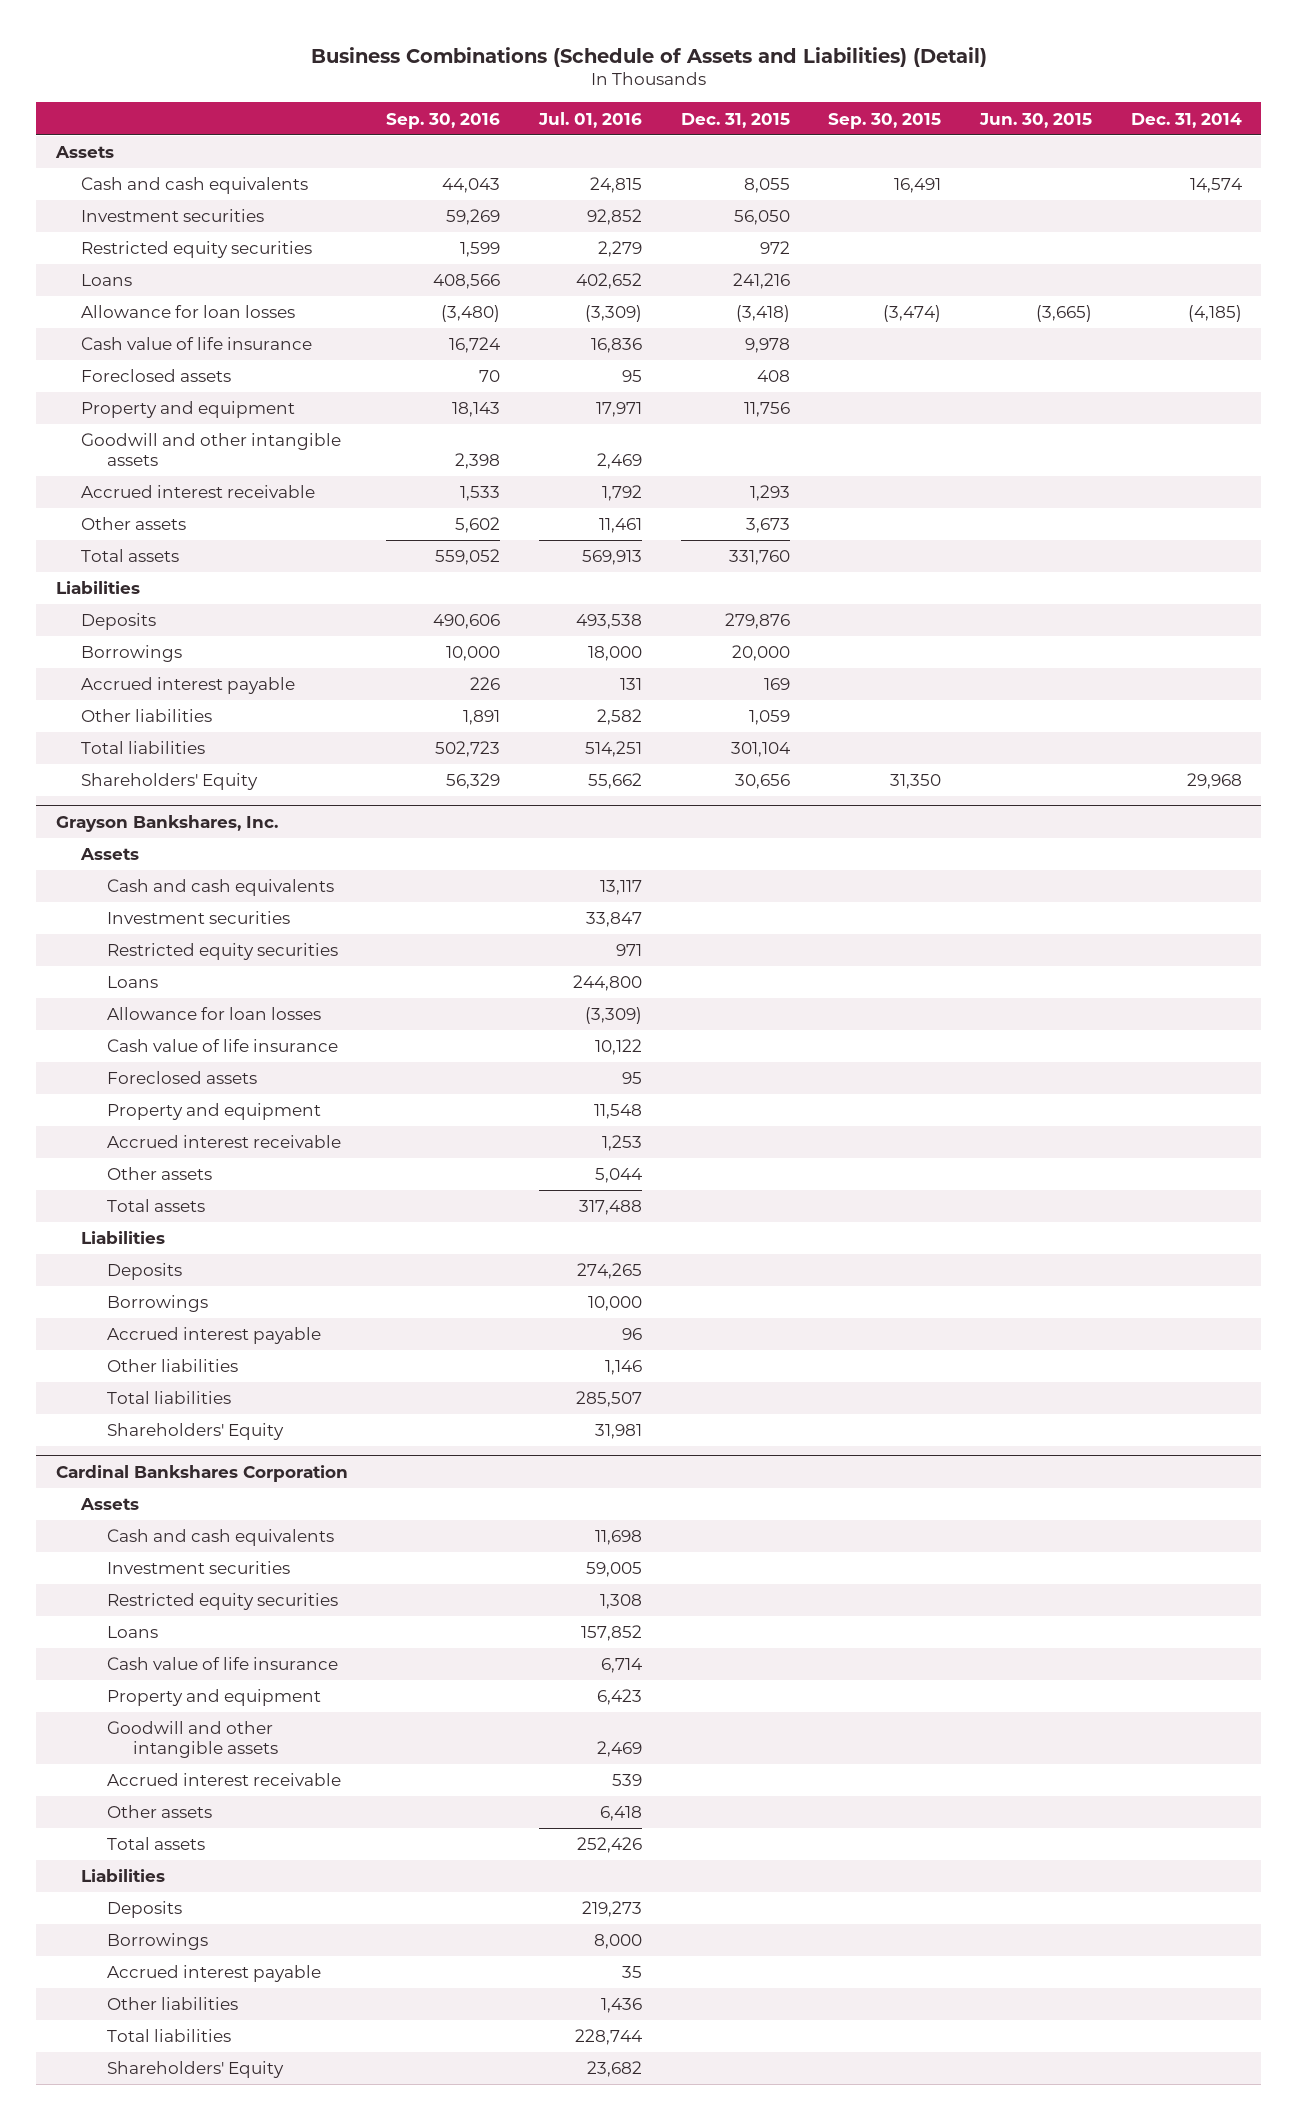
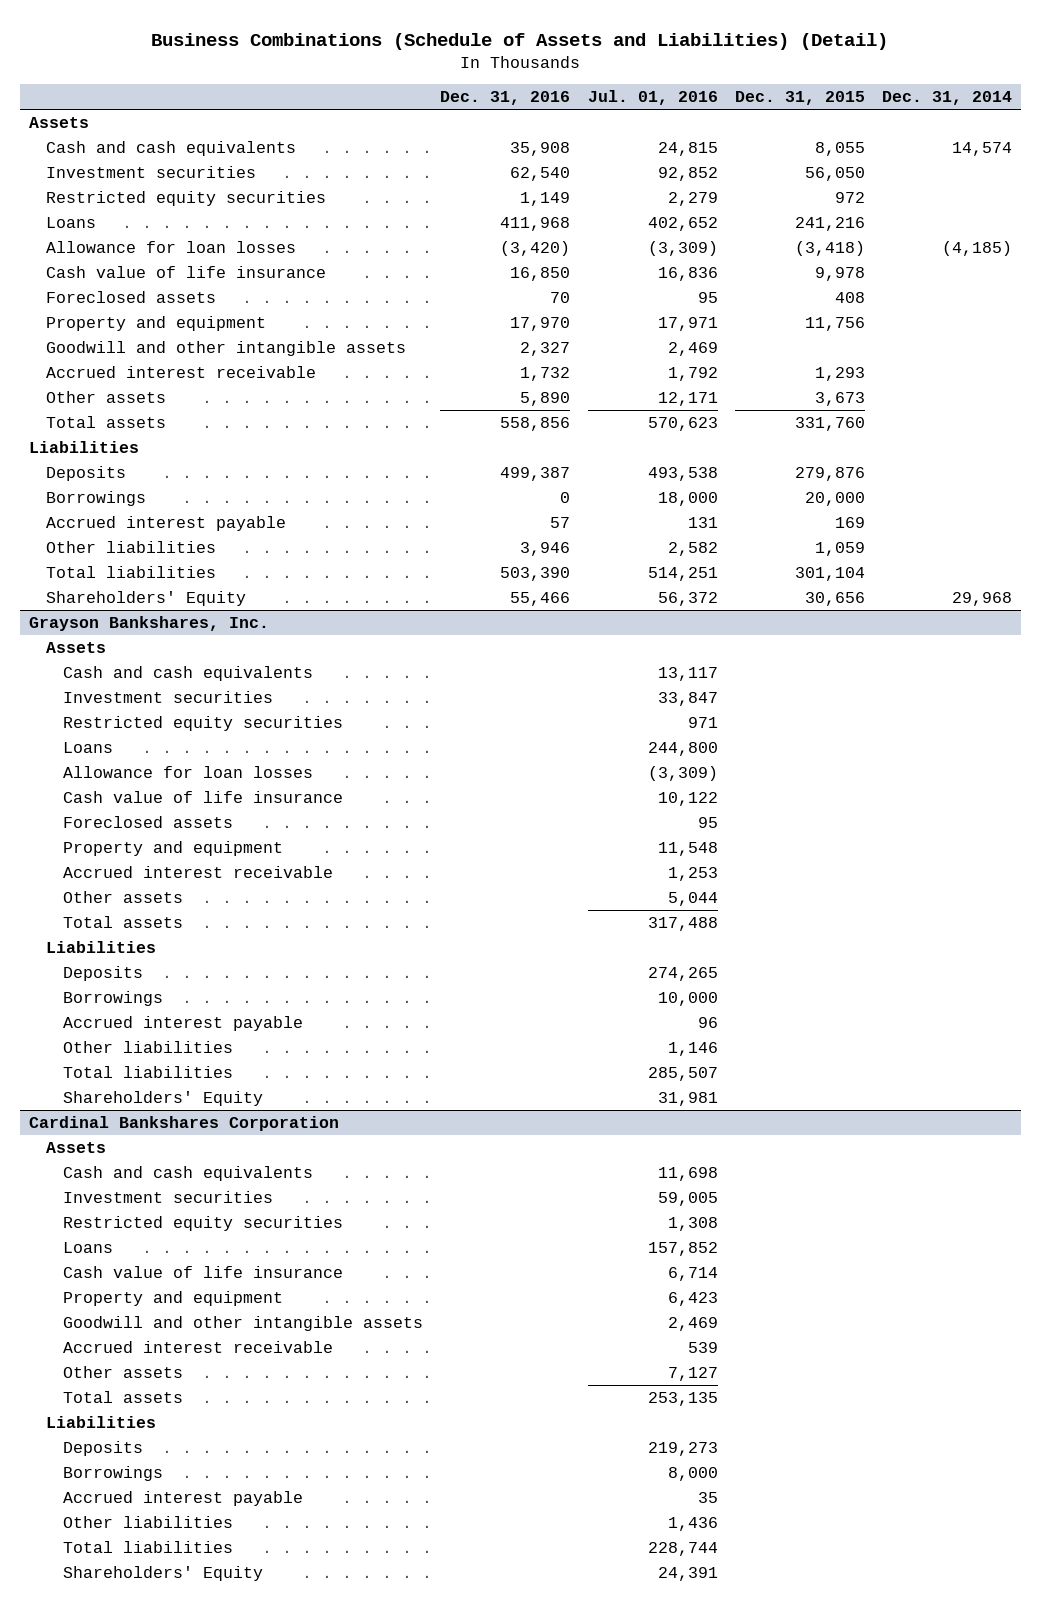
- | Sep. 30, 2016 | Jul. 01, 2016 | Dec. 31, 2015 | Sep. 30, 2015 | Jun. 30, 2015 | Dec. 31, 2014
+ | Dec. 31, 2016 | Jul. 01, 2016 | Dec. 31, 2015 | Dec. 31, 2014
- Other assets | 5,602 | 11,461 | 3,673 | | |
- Total assets | 559,052 | 569,913 | 331,760 | | |
+ Other assets | 5,890 | 12,171 | 3,673 |
+ Total assets | 558,856 | 570,623 | 331,760 |
- Shareholders' Equity | 56,329 | 55,662 | 30,656 | 31,350 | | 29,968
+ Shareholders' Equity | 55,466 | 56,372 | 30,656 | 29,968
@ Cardinal Bankshares Corporation
- Other assets | | 6,418 | | | |
- Total assets | | 252,426 | | | |
+ Other assets | | 7,127 | |
+ Total assets | | 253,135 | |
- Shareholders' Equity | | 23,682 | | | |
+ Shareholders' Equity | | 24,391 | |

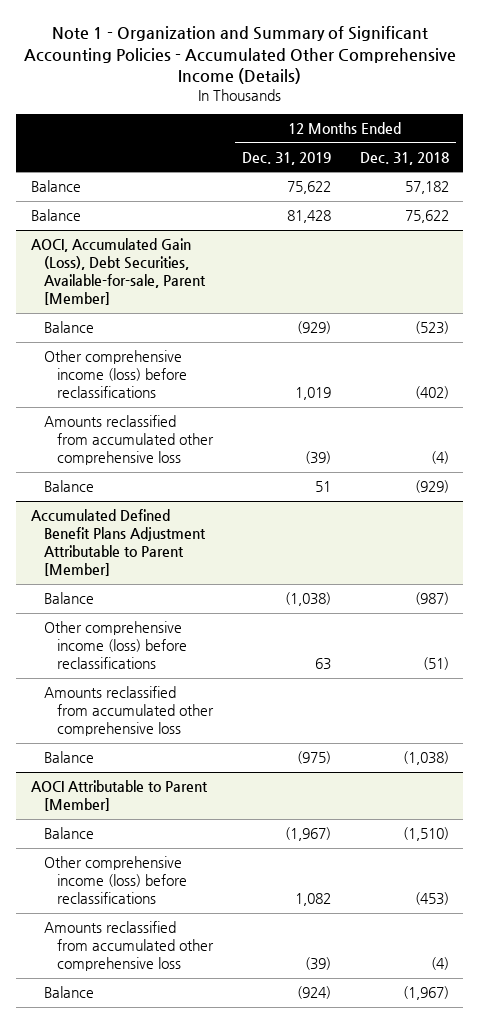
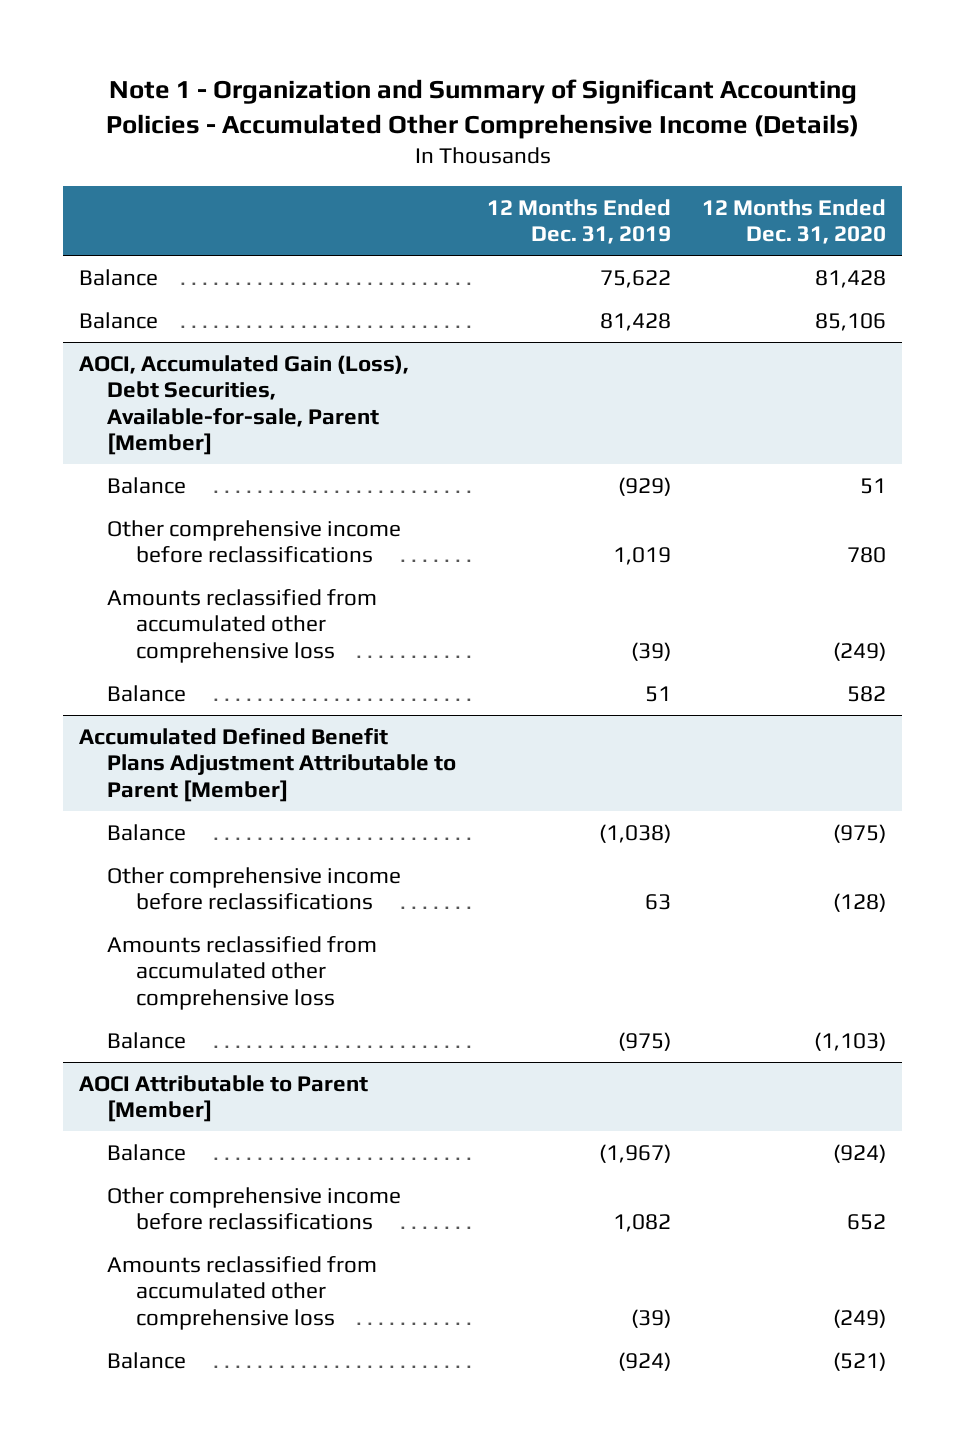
- | 12 Months Ended Dec. 31, 2019 | 12 Months Ended Dec. 31, 2018
+ | 12 Months Ended Dec. 31, 2019 | 12 Months Ended Dec. 31, 2020
@ AOCI, Accumulated Gain (Loss), Debt Securities, Available-for-sale, Parent [Member]
- Other comprehensive income (loss) before reclassifications | 1,019 | (402)
+ Other comprehensive income before reclassifications | 1,019 | 780
@ Accumulated Defined Benefit Plans Adjustment Attributable to Parent [Member]
- Other comprehensive income (loss) before reclassifications | 63 | (51)
+ Other comprehensive income before reclassifications | 63 | (128)
@ AOCI Attributable to Parent [Member]
- Other comprehensive income (loss) before reclassifications | 1,082 | (453)
+ Other comprehensive income before reclassifications | 1,082 | 652

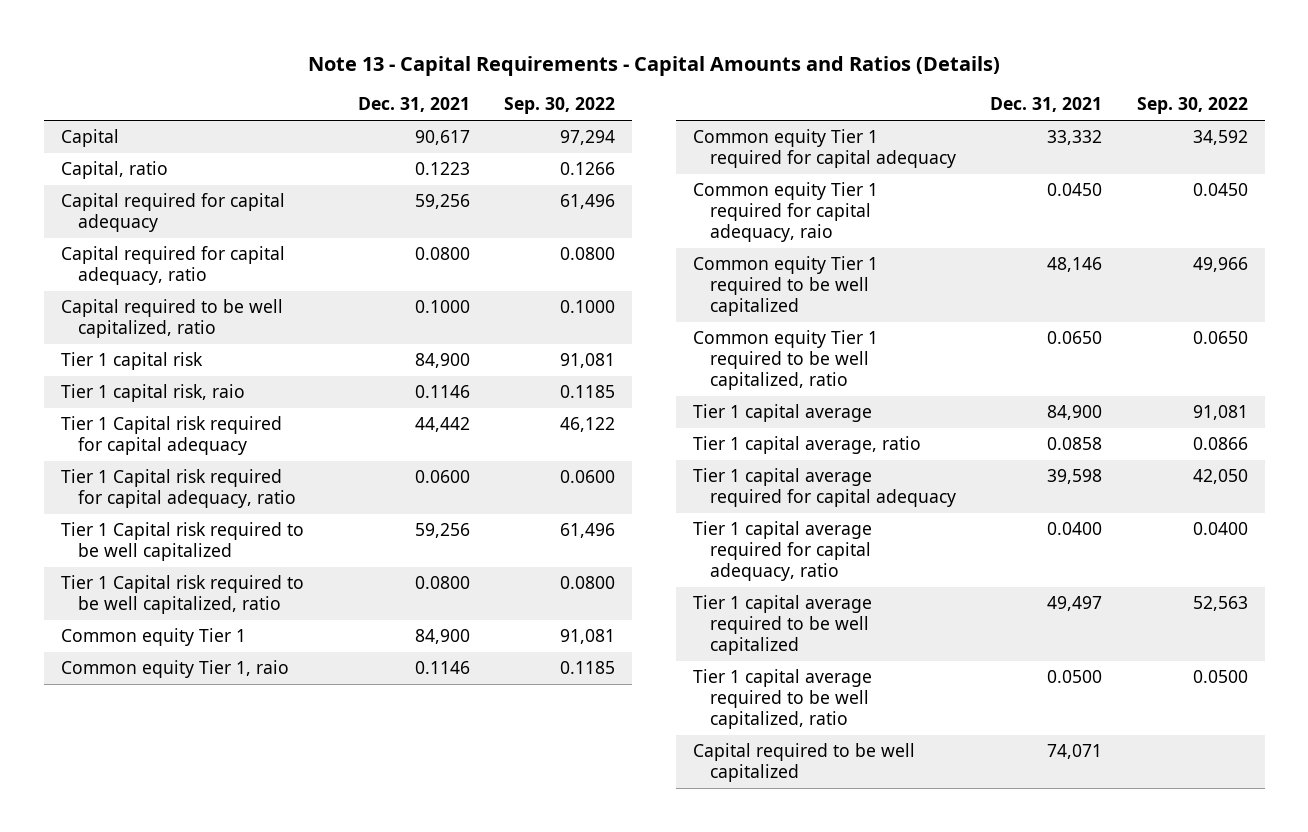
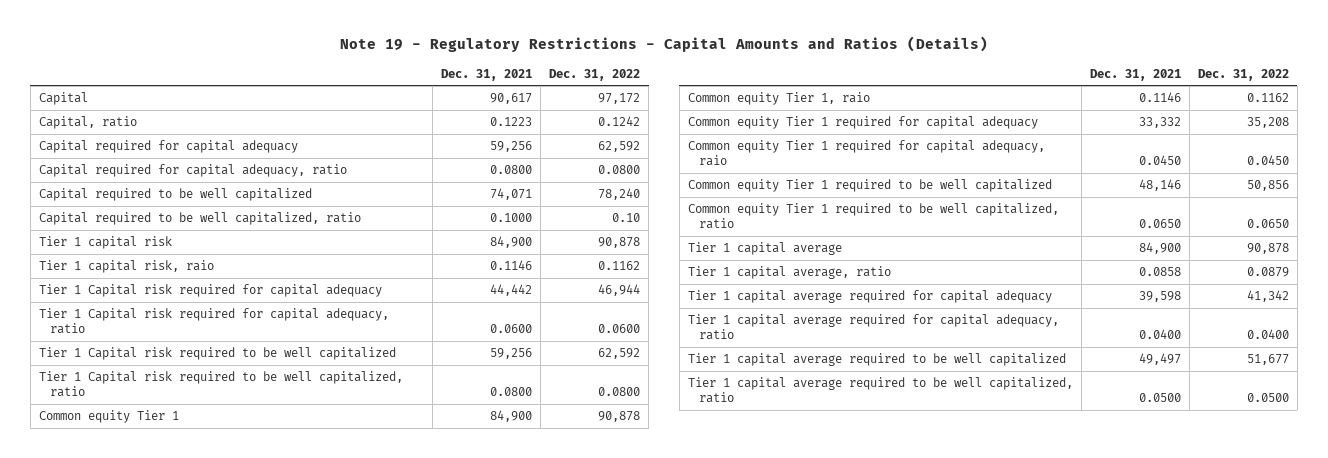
- Note 13 - Capital Requirements - Capital Amounts and Ratios (Details)
+ Note 19 - Regulatory Restrictions - Capital Amounts and Ratios (Details)
- | Dec. 31, 2021 | Sep. 30, 2022
+ | Dec. 31, 2021 | Dec. 31, 2022
moved up: Capital required to be well capitalized | 74,071 | 78,240

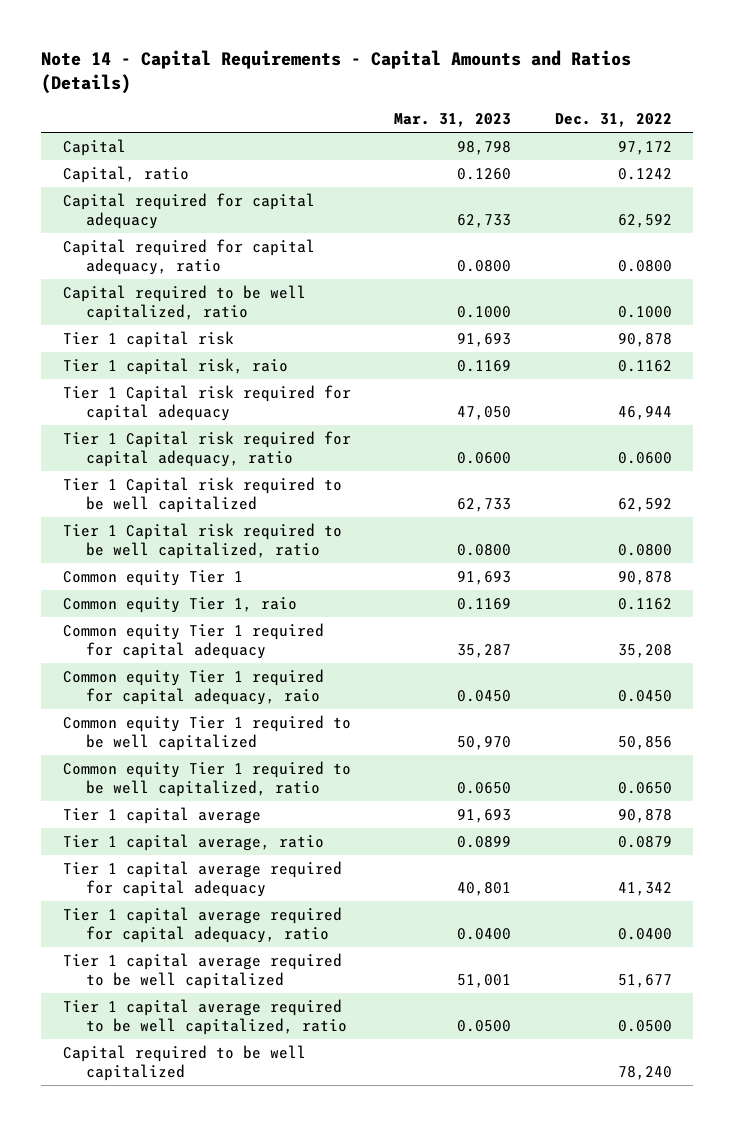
- Note 19 - Regulatory Restrictions - Capital Amounts and Ratios (Details)
+ Note 14 - Capital Requirements - Capital Amounts and Ratios (Details)
- | Dec. 31, 2021 | Dec. 31, 2022
+ | Mar. 31, 2023 | Dec. 31, 2022
- Capital required to be well capitalized, ratio | 0.1000 | 0.10
+ Capital required to be well capitalized, ratio | 0.1000 | 0.1000
moved down: Capital required to be well capitalized | | 78,240

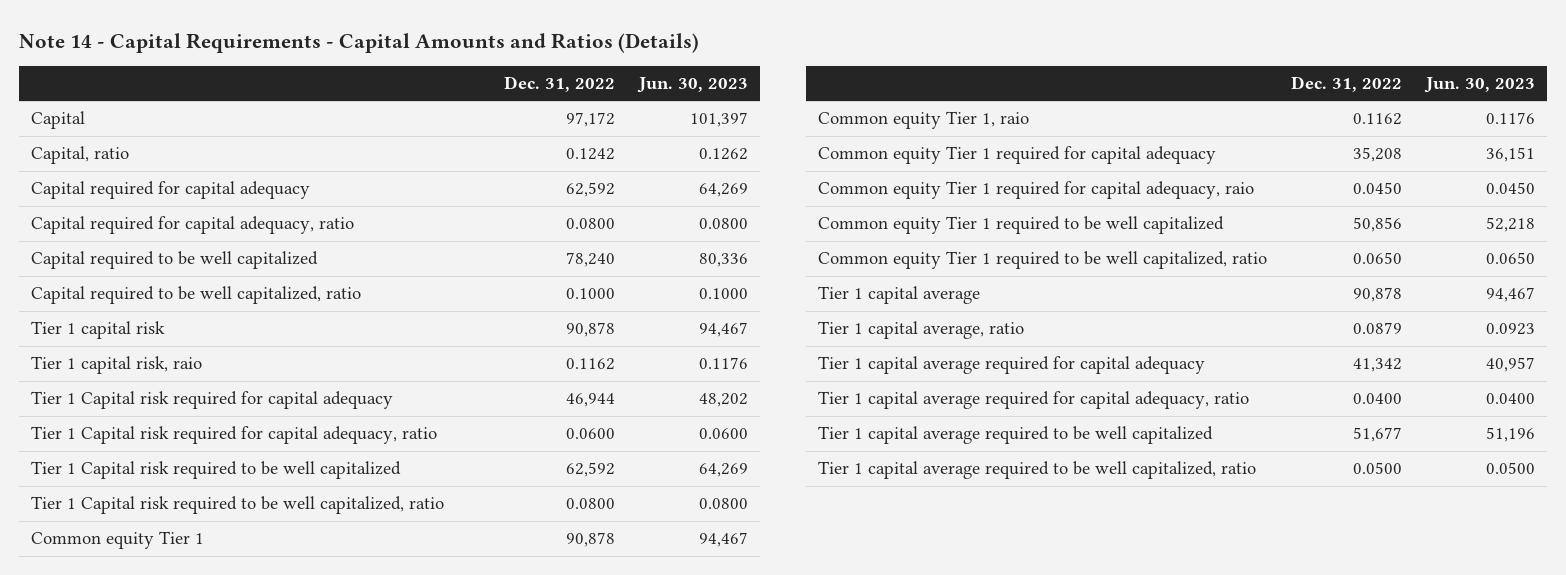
- | Mar. 31, 2023 | Dec. 31, 2022
+ | Dec. 31, 2022 | Jun. 30, 2023
moved up: Capital required to be well capitalized | 78,240 | 80,336

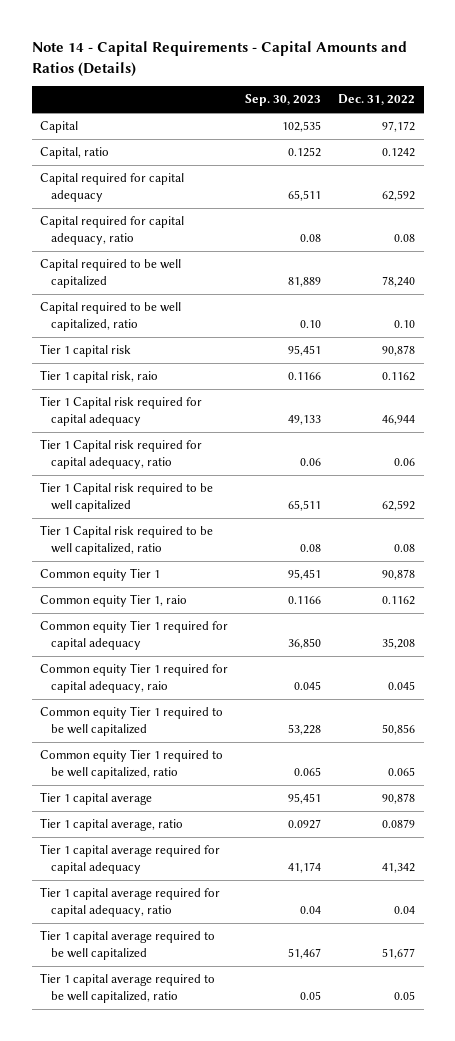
- | Dec. 31, 2022 | Jun. 30, 2023
+ | Sep. 30, 2023 | Dec. 31, 2022
- Capital required for capital adequacy, ratio | 0.0800 | 0.0800
+ Capital required for capital adequacy, ratio | 0.08 | 0.08
- Capital required to be well capitalized, ratio | 0.1000 | 0.1000
+ Capital required to be well capitalized, ratio | 0.10 | 0.10
- Tier 1 Capital risk required for capital adequacy, ratio | 0.0600 | 0.0600
+ Tier 1 Capital risk required for capital adequacy, ratio | 0.06 | 0.06
- Tier 1 Capital risk required to be well capitalized, ratio | 0.0800 | 0.0800
+ Tier 1 Capital risk required to be well capitalized, ratio | 0.08 | 0.08
- Common equity Tier 1 required for capital adequacy, raio | 0.0450 | 0.0450
+ Common equity Tier 1 required for capital adequacy, raio | 0.045 | 0.045
- Common equity Tier 1 required to be well capitalized, ratio | 0.0650 | 0.0650
+ Common equity Tier 1 required to be well capitalized, ratio | 0.065 | 0.065
- Tier 1 capital average required for capital adequacy, ratio | 0.0400 | 0.0400
+ Tier 1 capital average required for capital adequacy, ratio | 0.04 | 0.04
- Tier 1 capital average required to be well capitalized, ratio | 0.0500 | 0.0500
+ Tier 1 capital average required to be well capitalized, ratio | 0.05 | 0.05

